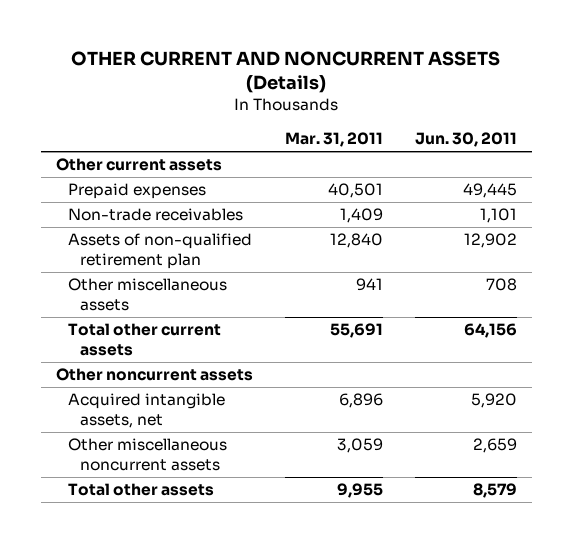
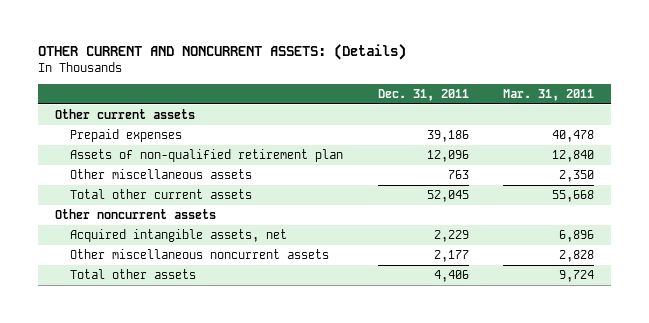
- OTHER CURRENT AND NONCURRENT ASSETS (Details)
+ OTHER CURRENT AND NONCURRENT ASSETS: (Details)
- | Mar. 31, 2011 | Jun. 30, 2011
+ | Dec. 31, 2011 | Mar. 31, 2011
- Prepaid expenses | 40,501 | 49,445
- Non-trade receivables | 1,409 | 1,101
+ Prepaid expenses | 39,186 | 40,478
- Other miscellaneous assets | 941 | 708
- Total other current assets | 55,691 | 64,156
+ Other miscellaneous assets | 763 | 2,350
+ Total other current assets | 52,045 | 55,668
- Other miscellaneous noncurrent assets | 3,059 | 2,659
- Total other assets | 9,955 | 8,579
+ Other miscellaneous noncurrent assets | 2,177 | 2,828
+ Total other assets | 4,406 | 9,724

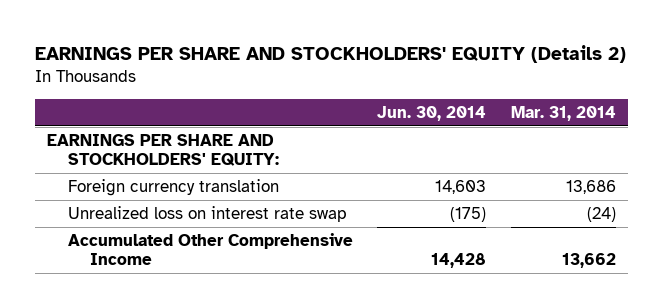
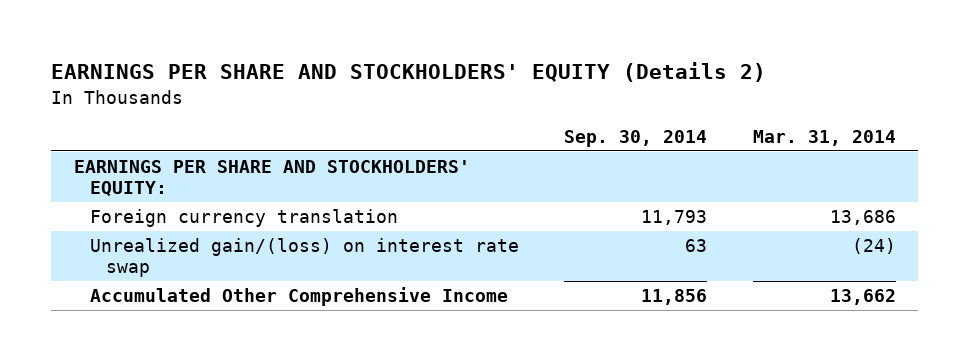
- | Jun. 30, 2014 | Mar. 31, 2014
+ | Sep. 30, 2014 | Mar. 31, 2014
- Unrealized loss on interest rate swap | (175) | (24)
+ Unrealized gain/(loss) on interest rate swap | 63 | (24)

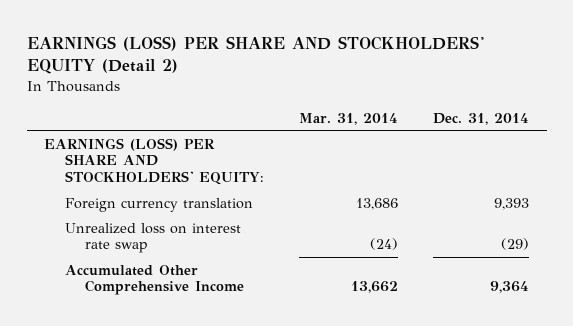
- EARNINGS PER SHARE AND STOCKHOLDERS' EQUITY (Details 2)
+ EARNINGS (LOSS) PER SHARE AND STOCKHOLDERS' EQUITY (Detail 2)
- | Sep. 30, 2014 | Mar. 31, 2014
+ | Mar. 31, 2014 | Dec. 31, 2014
- EARNINGS PER SHARE AND STOCKHOLDERS' EQUITY:
+ EARNINGS (LOSS) PER SHARE AND STOCKHOLDERS' EQUITY:
- Unrealized gain/(loss) on interest rate swap | 63 | (24)
+ Unrealized loss on interest rate swap | (24) | (29)

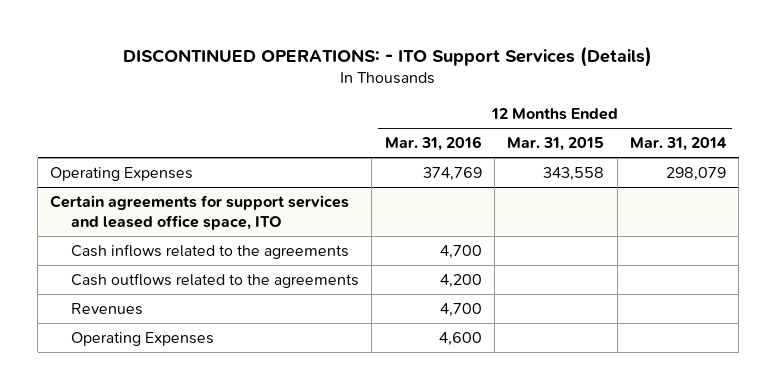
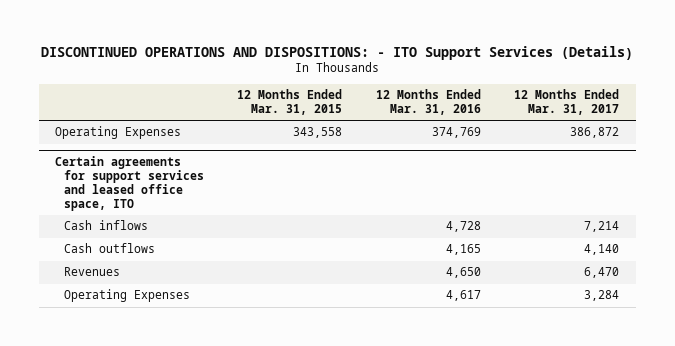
- DISCONTINUED OPERATIONS: - ITO Support Services (Details)
+ DISCONTINUED OPERATIONS AND DISPOSITIONS: - ITO Support Services (Details)
- | 12 Months Ended Mar. 31, 2016 | 12 Months Ended Mar. 31, 2015 | 12 Months Ended Mar. 31, 2014
+ | 12 Months Ended Mar. 31, 2015 | 12 Months Ended Mar. 31, 2016 | 12 Months Ended Mar. 31, 2017
@ Certain agreements for support services and leased office space, ITO
- Cash inflows related to the agreements | 4,700 | |
- Cash outflows related to the agreements | 4,200 | |
- Revenues | 4,700 | |
- Operating Expenses | 4,600 | |
+ Cash inflows | | 4,728 | 7,214
+ Cash outflows | | 4,165 | 4,140
+ Revenues | | 4,650 | 6,470
+ Operating Expenses | | 4,617 | 3,284

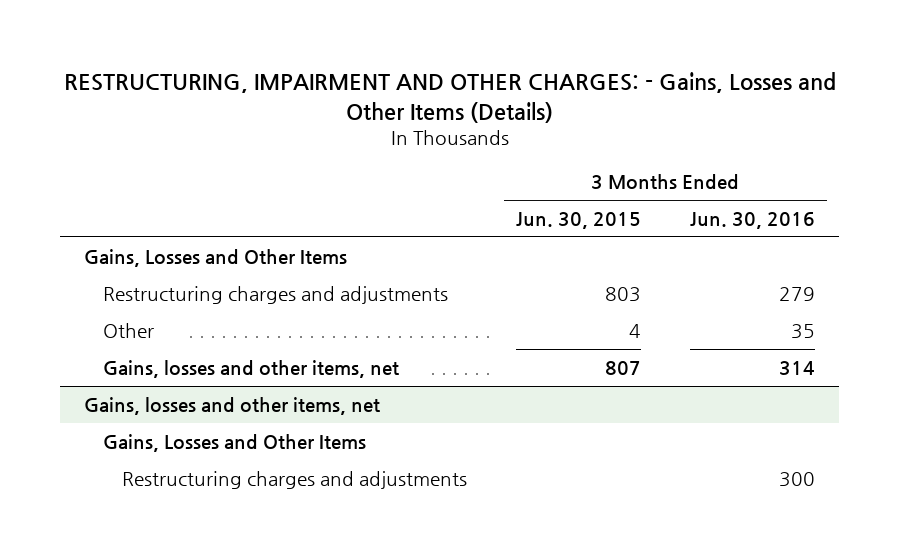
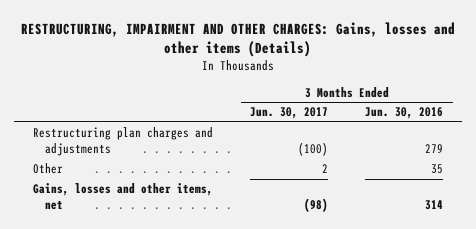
- RESTRUCTURING, IMPAIRMENT AND OTHER CHARGES: - Gains, Losses and Other Items (Details)
+ RESTRUCTURING, IMPAIRMENT AND OTHER CHARGES: Gains, losses and other items (Details)
- | 3 Months Ended Jun. 30, 2015 | 3 Months Ended Jun. 30, 2016
+ | 3 Months Ended Jun. 30, 2017 | 3 Months Ended Jun. 30, 2016
- Gains, Losses and Other Items
- Restructuring charges and adjustments | 803 | 279
+ Restructuring plan charges and adjustments | (100) | 279
- Gains, losses and other items, net
- Gains, Losses and Other Items
- Restructuring charges and adjustments | | 300

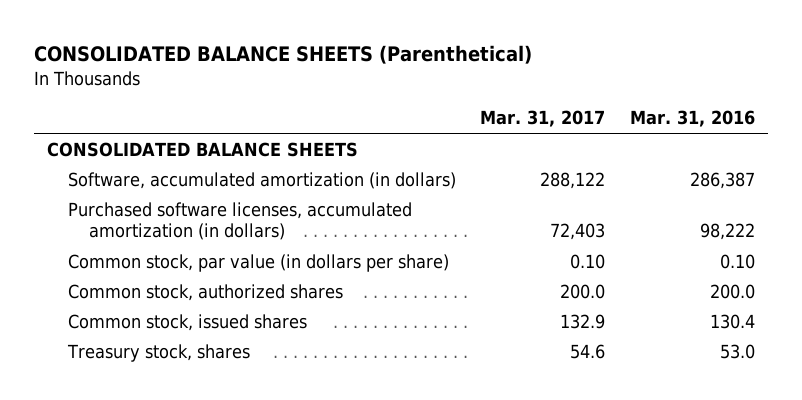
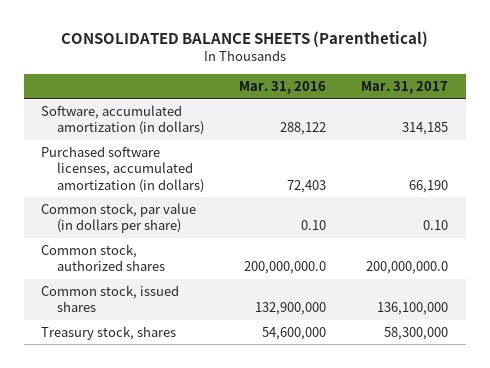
- | Mar. 31, 2017 | Mar. 31, 2016
+ | Mar. 31, 2016 | Mar. 31, 2017
- CONSOLIDATED BALANCE SHEETS
- Software, accumulated amortization (in dollars) | 288,122 | 286,387
- Purchased software licenses, accumulated amortization (in dollars) | 72,403 | 98,222
+ Software, accumulated amortization (in dollars) | 288,122 | 314,185
+ Purchased software licenses, accumulated amortization (in dollars) | 72,403 | 66,190
- Common stock, authorized shares | 200.0 | 200.0
- Common stock, issued shares | 132.9 | 130.4
- Treasury stock, shares | 54.6 | 53.0
+ Common stock, authorized shares | 200,000,000.0 | 200,000,000.0
+ Common stock, issued shares | 132,900,000 | 136,100,000
+ Treasury stock, shares | 54,600,000 | 58,300,000

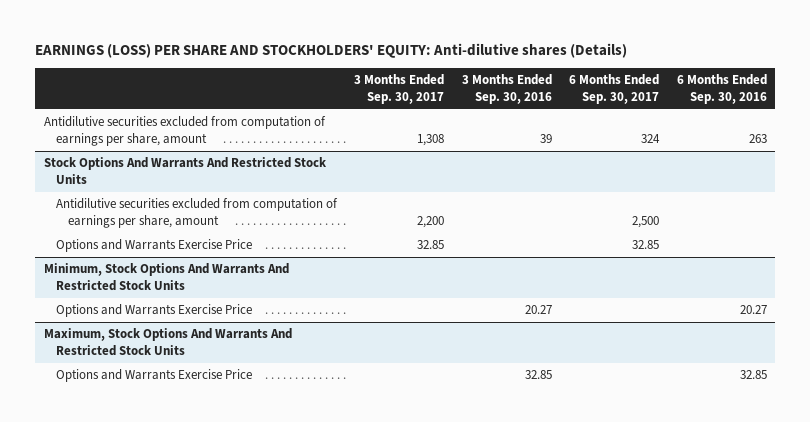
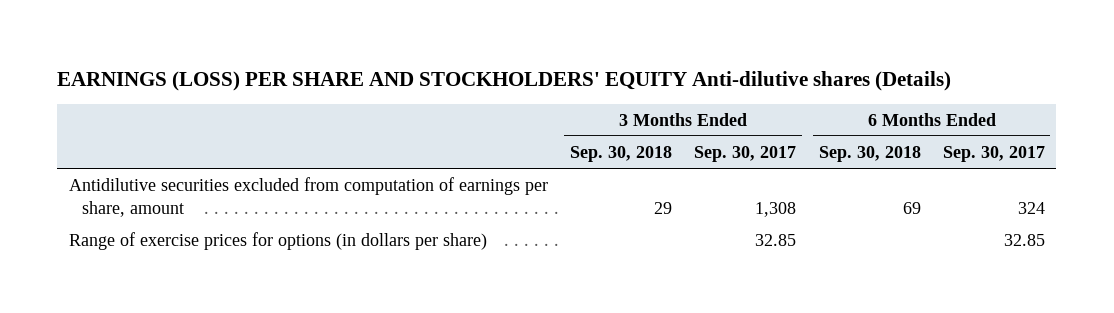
- EARNINGS (LOSS) PER SHARE AND STOCKHOLDERS' EQUITY: Anti-dilutive shares (Details)
+ EARNINGS (LOSS) PER SHARE AND STOCKHOLDERS' EQUITY Anti-dilutive shares (Details)
- | 3 Months Ended Sep. 30, 2017 | 3 Months Ended Sep. 30, 2016 | 6 Months Ended Sep. 30, 2017 | 6 Months Ended Sep. 30, 2016
+ | 3 Months Ended Sep. 30, 2018 | 3 Months Ended Sep. 30, 2017 | 6 Months Ended Sep. 30, 2018 | 6 Months Ended Sep. 30, 2017
- Stock Options And Warrants And Restricted Stock Units
- Antidilutive securities excluded from computation of earnings per share, amount | 2,200 | | 2,500 |
- Options and Warrants Exercise Price | 32.85 | | 32.85 |
- Minimum, Stock Options And Warrants And Restricted Stock Units
- Options and Warrants Exercise Price | | 20.27 | | 20.27
- Maximum, Stock Options And Warrants And Restricted Stock Units
- Options and Warrants Exercise Price | | 32.85 | | 32.85
+ Range of exercise prices for options (in dollars per share) | | 32.85 | | 32.85

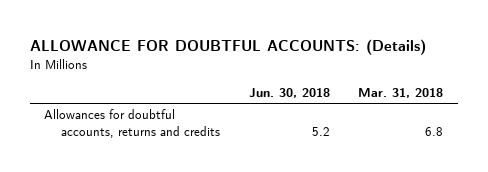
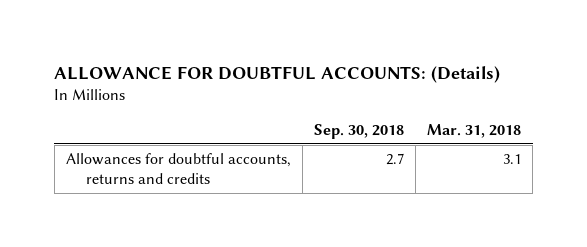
- | Jun. 30, 2018 | Mar. 31, 2018
+ | Sep. 30, 2018 | Mar. 31, 2018
- Allowances for doubtful accounts, returns and credits | 5.2 | 6.8
+ Allowances for doubtful accounts, returns and credits | 2.7 | 3.1

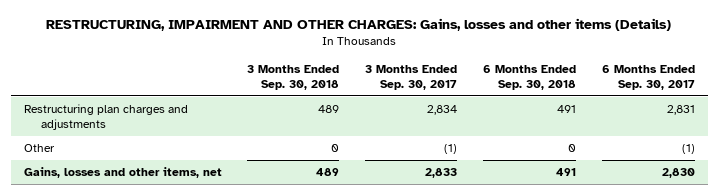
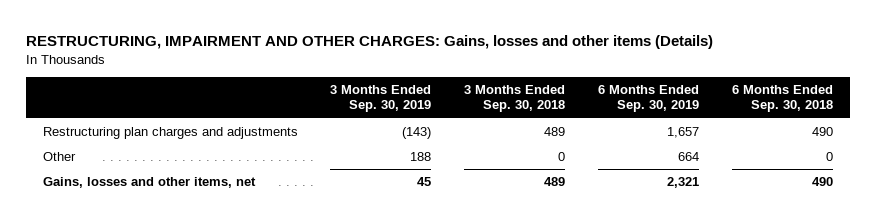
- | 3 Months Ended Sep. 30, 2018 | 3 Months Ended Sep. 30, 2017 | 6 Months Ended Sep. 30, 2018 | 6 Months Ended Sep. 30, 2017
+ | 3 Months Ended Sep. 30, 2019 | 3 Months Ended Sep. 30, 2018 | 6 Months Ended Sep. 30, 2019 | 6 Months Ended Sep. 30, 2018
- Restructuring plan charges and adjustments | 489 | 2,834 | 491 | 2,831
+ Restructuring plan charges and adjustments | (143) | 489 | 1,657 | 490
- Gains, losses and other items, net | 489 | 2,833 | 491 | 2,830
+ Gains, losses and other items, net | 45 | 489 | 2,321 | 490

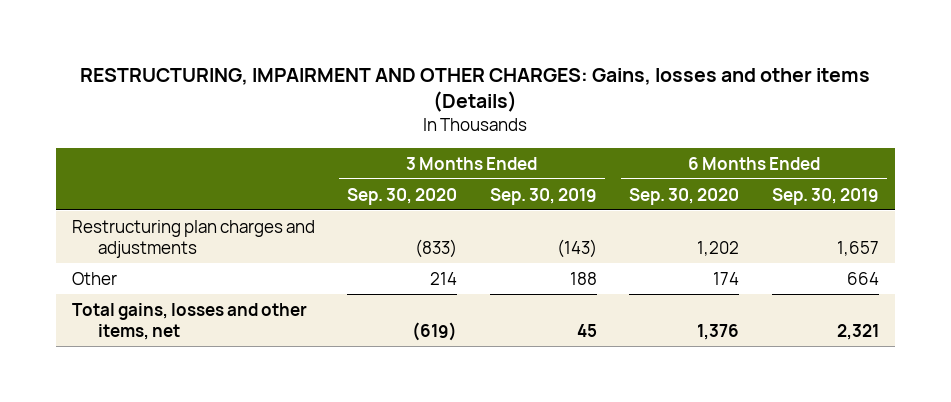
- | 3 Months Ended Sep. 30, 2019 | 3 Months Ended Sep. 30, 2018 | 6 Months Ended Sep. 30, 2019 | 6 Months Ended Sep. 30, 2018
+ | 3 Months Ended Sep. 30, 2020 | 3 Months Ended Sep. 30, 2019 | 6 Months Ended Sep. 30, 2020 | 6 Months Ended Sep. 30, 2019
- Gains, losses and other items, net | 45 | 489 | 2,321 | 490
+ Total gains, losses and other items, net | (619) | 45 | 1,376 | 2,321

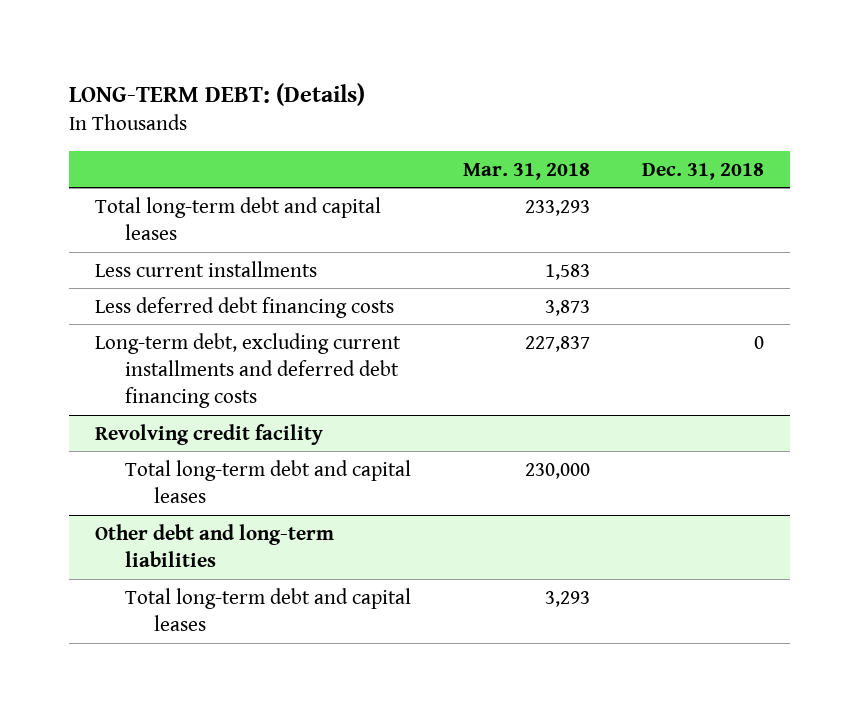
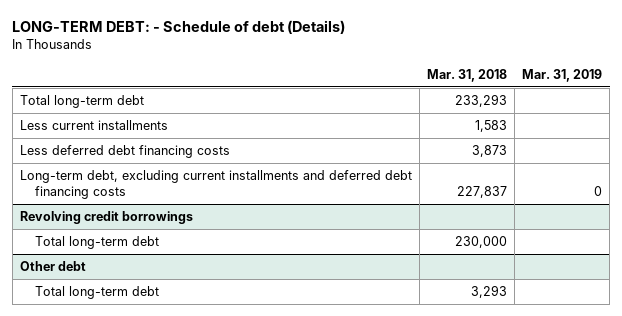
- LONG-TERM DEBT: (Details)
+ LONG-TERM DEBT: - Schedule of debt (Details)
- | Mar. 31, 2018 | Dec. 31, 2018
+ | Mar. 31, 2018 | Mar. 31, 2019
- Total long-term debt and capital leases | 233,293 |
+ Total long-term debt | 233,293 |
- Revolving credit facility
- Total long-term debt and capital leases | 230,000 |
- Other debt and long-term liabilities
- Total long-term debt and capital leases | 3,293 |
+ Revolving credit borrowings
+ Total long-term debt | 230,000 |
+ Other debt
+ Total long-term debt | 3,293 |

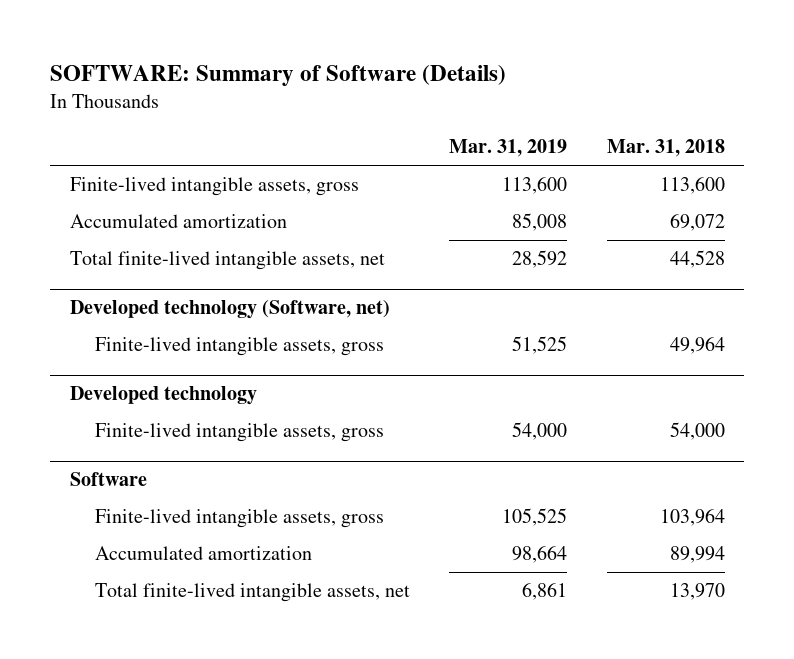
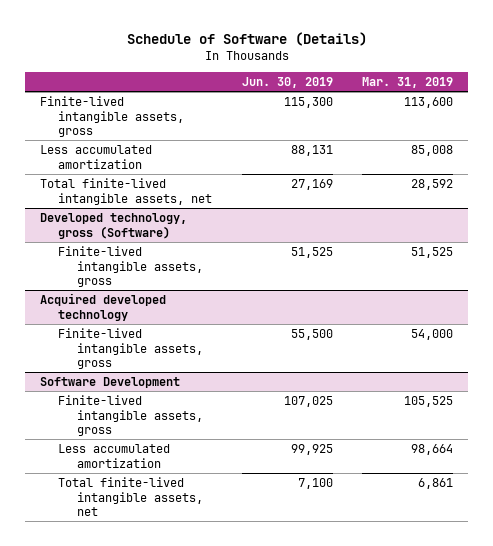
- SOFTWARE: Summary of Software (Details)
+ Schedule of Software (Details)
- | Mar. 31, 2019 | Mar. 31, 2018
+ | Jun. 30, 2019 | Mar. 31, 2019
- Accumulated amortization | 85,008 | 69,072
+ Less accumulated amortization | 88,131 | 85,008
- Developed technology (Software, net)
+ Developed technology, gross (Software)
- Developed technology
+ Acquired developed technology
- Software
+ Software Development
- Accumulated amortization | 98,664 | 89,994
+ Less accumulated amortization | 99,925 | 98,664

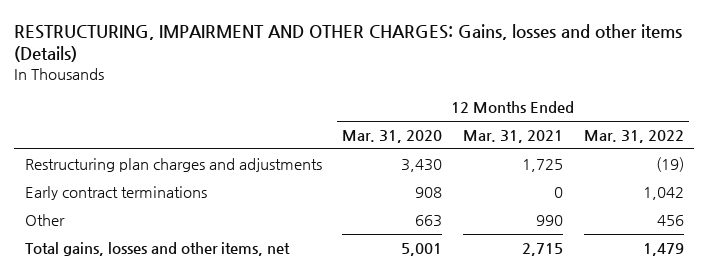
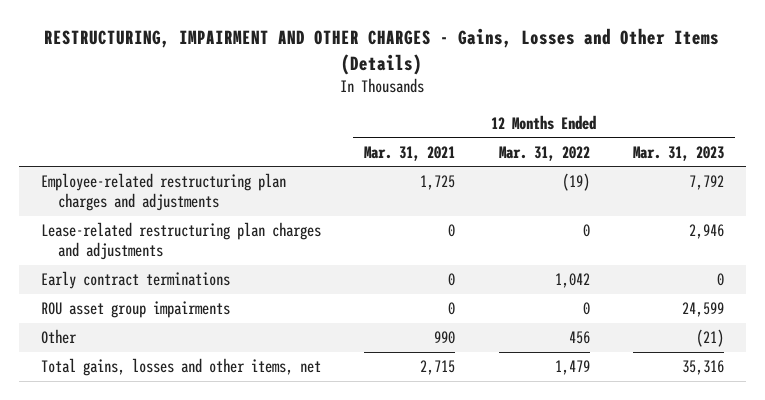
- RESTRUCTURING, IMPAIRMENT AND OTHER CHARGES: Gains, losses and other items (Details)
+ RESTRUCTURING, IMPAIRMENT AND OTHER CHARGES - Gains, Losses and Other Items (Details)
- | 12 Months Ended Mar. 31, 2020 | 12 Months Ended Mar. 31, 2021 | 12 Months Ended Mar. 31, 2022
+ | 12 Months Ended Mar. 31, 2021 | 12 Months Ended Mar. 31, 2022 | 12 Months Ended Mar. 31, 2023
- Restructuring plan charges and adjustments | 3,430 | 1,725 | (19)
+ Employee-related restructuring plan charges and adjustments | 1,725 | (19) | 7,792
+ Lease-related restructuring plan charges and adjustments | 0 | 0 | 2,946
+ ROU asset group impairments | 0 | 0 | 24,599

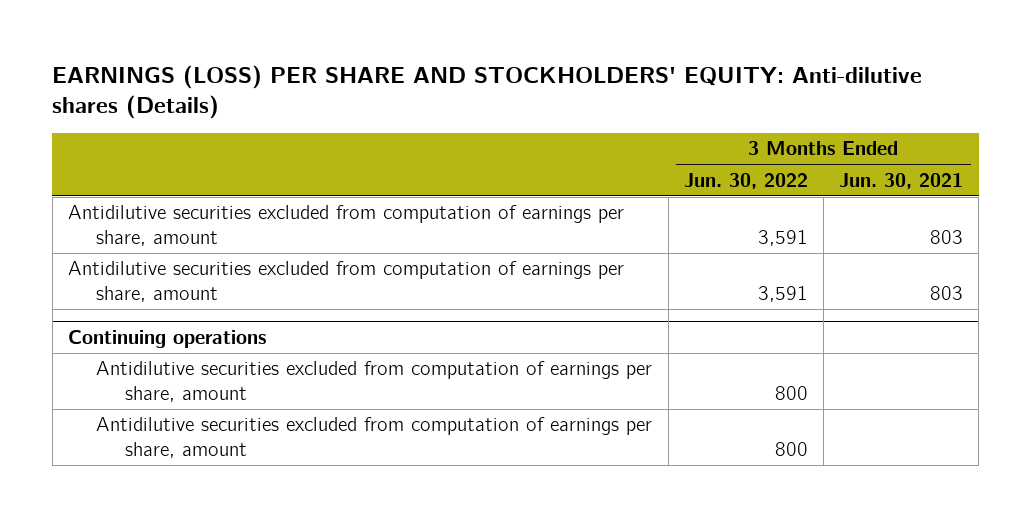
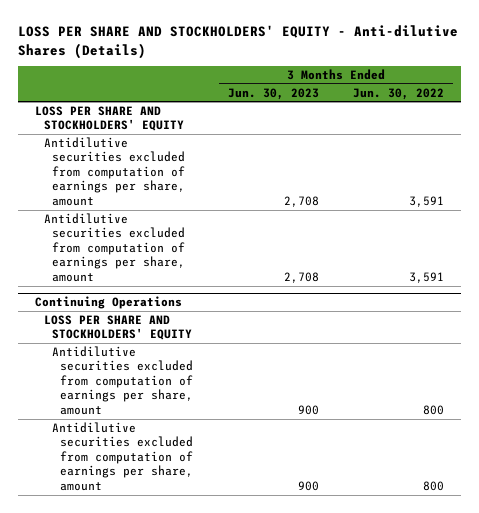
- EARNINGS (LOSS) PER SHARE AND STOCKHOLDERS' EQUITY: Anti-dilutive shares (Details)
+ LOSS PER SHARE AND STOCKHOLDERS' EQUITY - Anti-dilutive Shares (Details)
- | 3 Months Ended Jun. 30, 2022 | 3 Months Ended Jun. 30, 2021
+ | 3 Months Ended Jun. 30, 2023 | 3 Months Ended Jun. 30, 2022
+ LOSS PER SHARE AND STOCKHOLDERS' EQUITY
- Continuing operations
+ Continuing Operations
+ LOSS PER SHARE AND STOCKHOLDERS' EQUITY

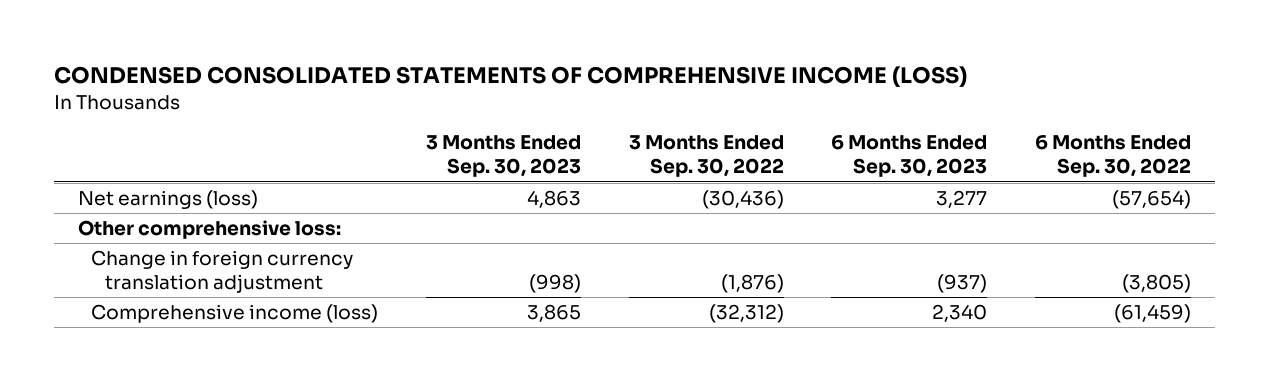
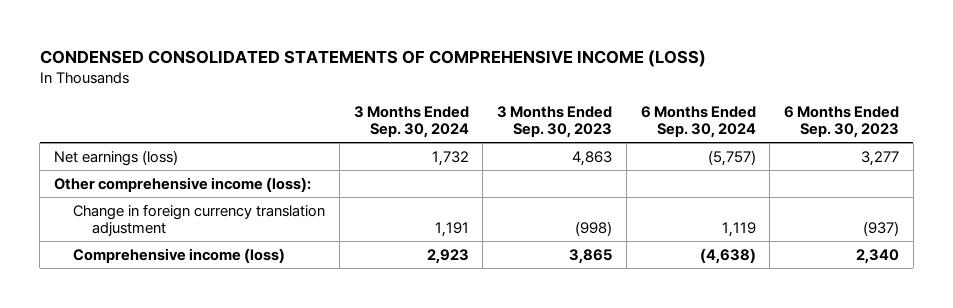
- | 3 Months Ended Sep. 30, 2023 | 3 Months Ended Sep. 30, 2022 | 6 Months Ended Sep. 30, 2023 | 6 Months Ended Sep. 30, 2022
+ | 3 Months Ended Sep. 30, 2024 | 3 Months Ended Sep. 30, 2023 | 6 Months Ended Sep. 30, 2024 | 6 Months Ended Sep. 30, 2023
- Other comprehensive loss:
+ Other comprehensive income (loss):

